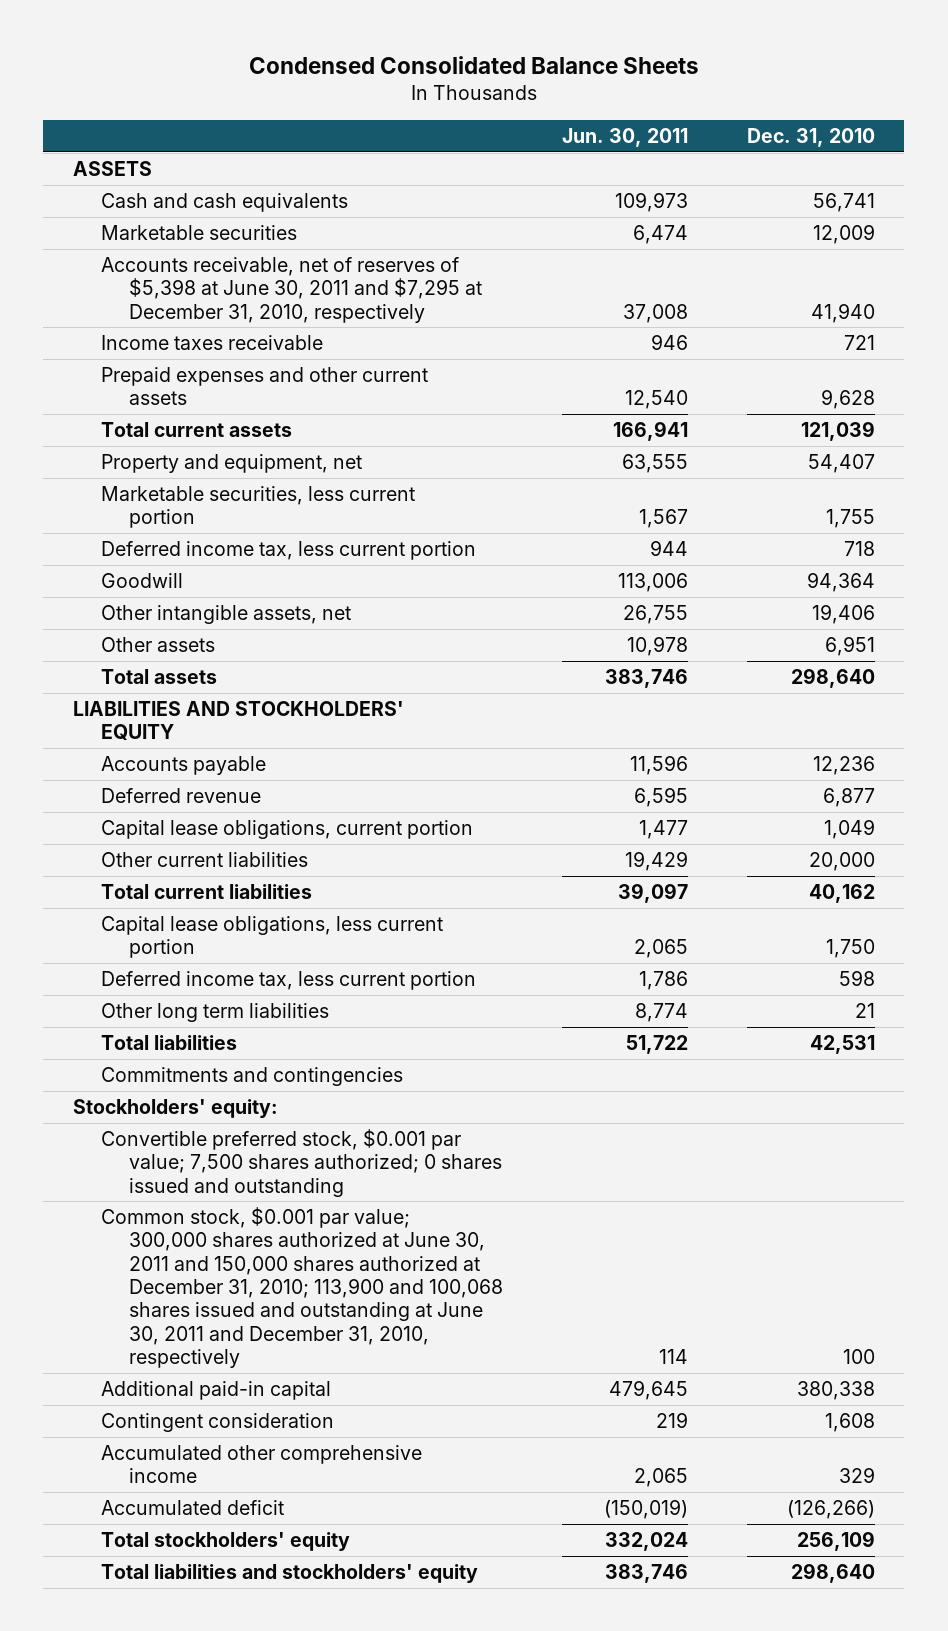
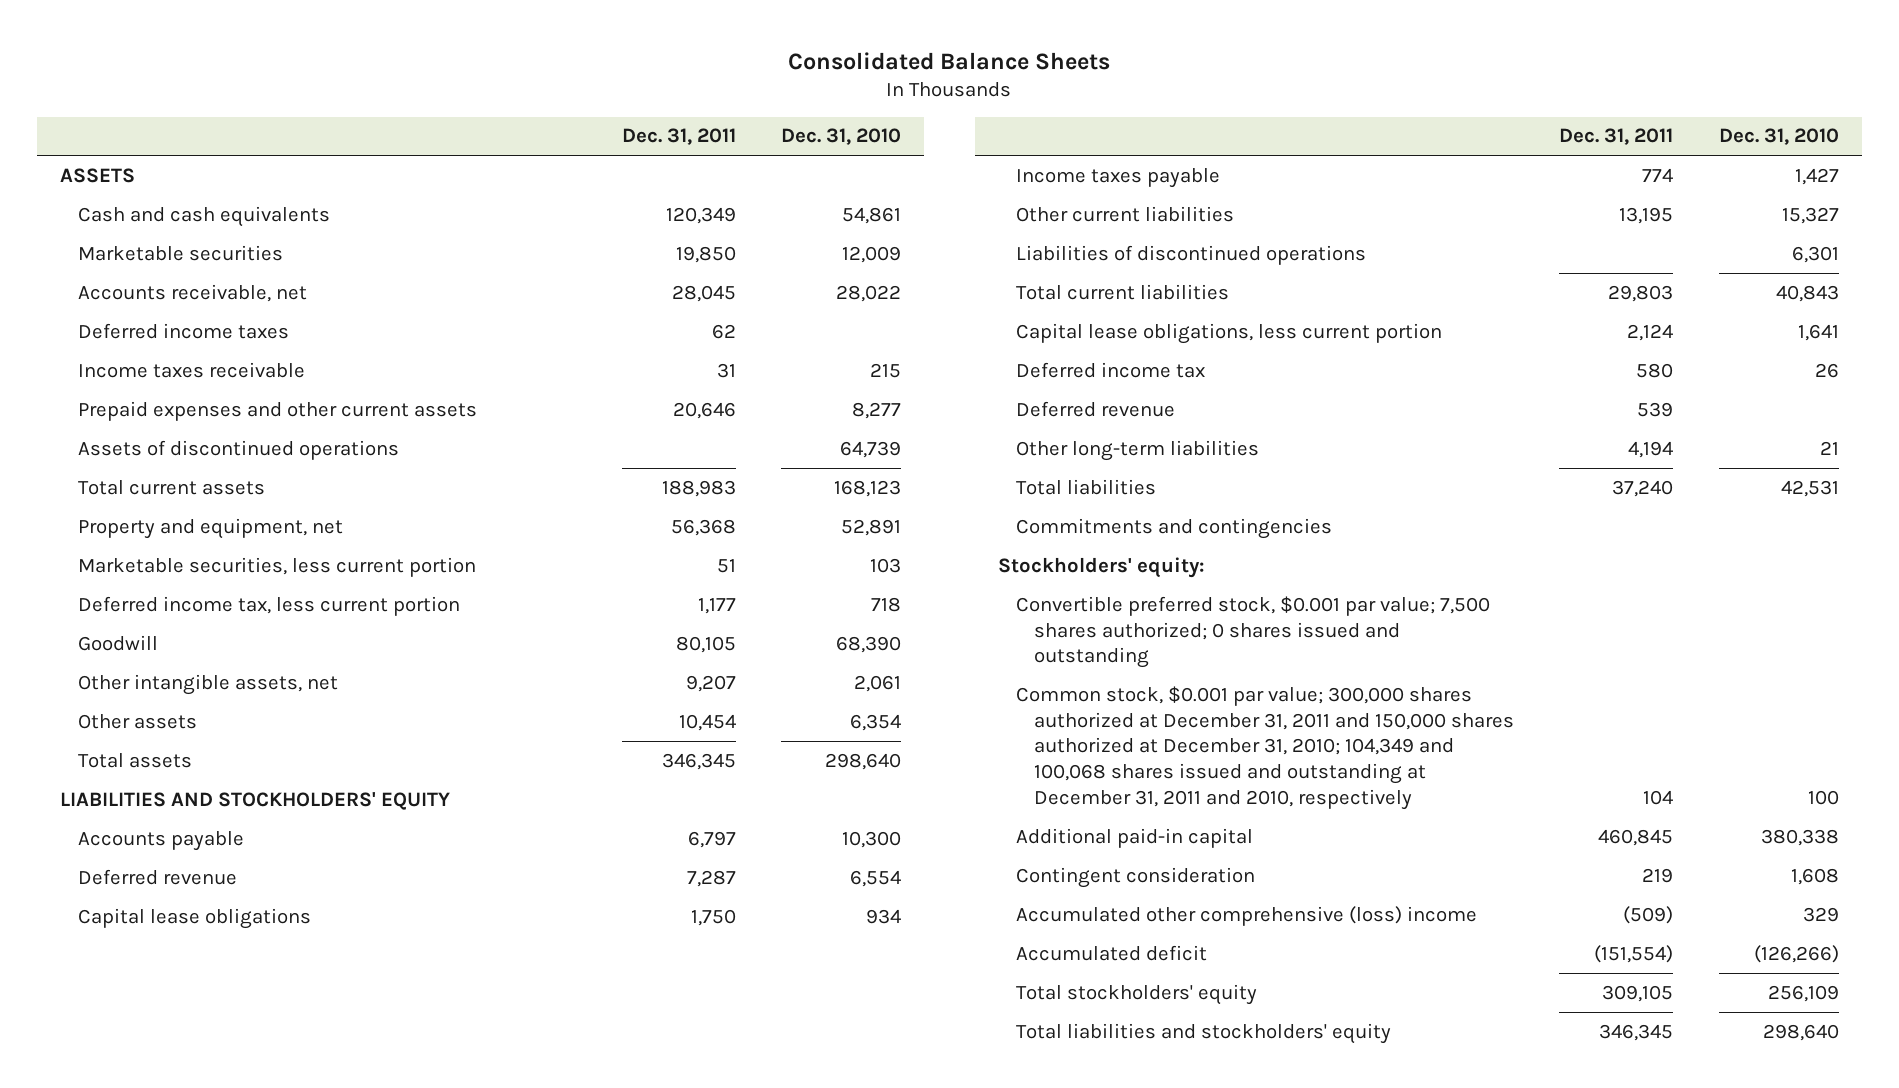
- Condensed Consolidated Balance Sheets
+ Consolidated Balance Sheets
- | Jun. 30, 2011 | Dec. 31, 2010
+ | Dec. 31, 2011 | Dec. 31, 2010
- Cash and cash equivalents | 109,973 | 56,741
+ Cash and cash equivalents | 120,349 | 54,861
- Accounts receivable, net of reserves of $5,398 at June 30, 2011 and $7,295 at December 31, 2010, respectively | 37,008 | 41,940
- Income taxes receivable | 946 | 721
- Prepaid expenses and other current assets | 12,540 | 9,628
- Total current assets | 166,941 | 121,039
- Property and equipment, net | 63,555 | 54,407
- Marketable securities, less current portion | 1,567 | 1,755
+ Accounts receivable, net | 28,045 | 28,022
+ Deferred income taxes | 62 |
+ Income taxes receivable | 31 | 215
+ Prepaid expenses and other current assets | 20,646 | 8,277
+ Assets of discontinued operations | | 64,739
+ Total current assets | 188,983 | 168,123
+ Property and equipment, net | 56,368 | 52,891
+ Marketable securities, less current portion | 51 | 103
- Goodwill | 113,006 | 94,364
- Other intangible assets, net | 26,755 | 19,406
- Other assets | 10,978 | 6,951
+ Goodwill | 80,105 | 68,390
+ Other intangible assets, net | 9,207 | 2,061
+ Other assets | 10,454 | 6,354
- Accounts payable | 11,596 | 12,236
- Deferred revenue | 6,595 | 6,877
- Capital lease obligations, current portion | 1,477 | 1,049
- Other current liabilities | 19,429 | 20,000
- Total current liabilities | 39,097 | 40,162
- Capital lease obligations, less current portion | 2,065 | 1,750
- Deferred income tax, less current portion | 1,786 | 598
- Other long term liabilities | 8,774 | 21
+ Accounts payable | 6,797 | 10,300
+ Deferred revenue | 7,287 | 6,554
+ Capital lease obligations | 1,750 | 934
+ Income taxes payable | 774 | 1,427
+ Other current liabilities | 13,195 | 15,327
+ Liabilities of discontinued operations | | 6,301
+ Total current liabilities | 29,803 | 40,843
+ Capital lease obligations, less current portion | 2,124 | 1,641
+ Deferred income tax | 580 | 26
+ Deferred revenue | 539 |
+ Other long-term liabilities | 4,194 | 21
- Common stock, $0.001 par value; 300,000 shares authorized at June 30, 2011 and 150,000 shares authorized at December 31, 2010; 113,900 and 100,068 shares issued and outstanding at June 30, 2011 and December 31, 2010, respectively | 114 | 100
+ Common stock, $0.001 par value; 300,000 shares authorized at December 31, 2011 and 150,000 shares authorized at December 31, 2010; 104,349 and 100,068 shares issued and outstanding at December 31, 2011 and 2010, respectively | 104 | 100
- Accumulated other comprehensive income | 2,065 | 329
+ Accumulated other comprehensive (loss) income | (509) | 329

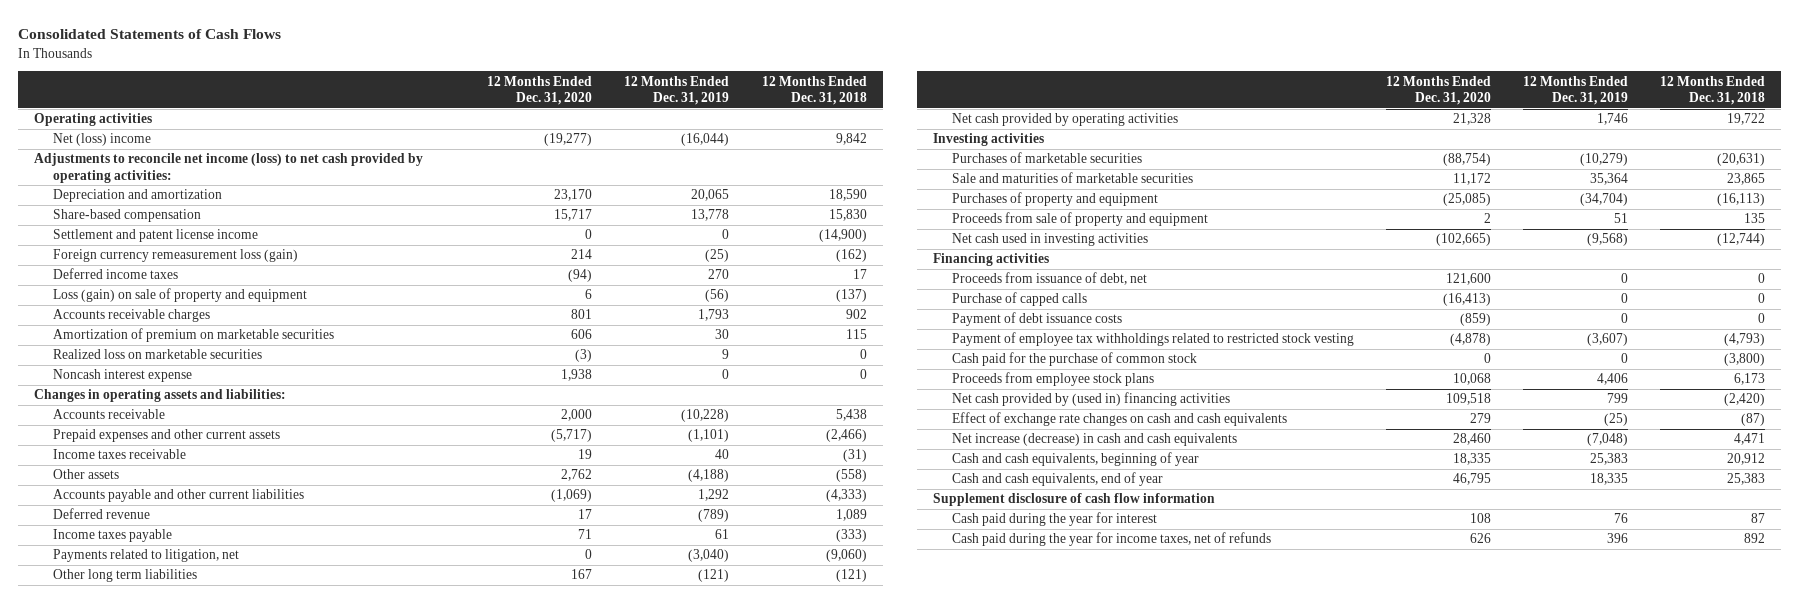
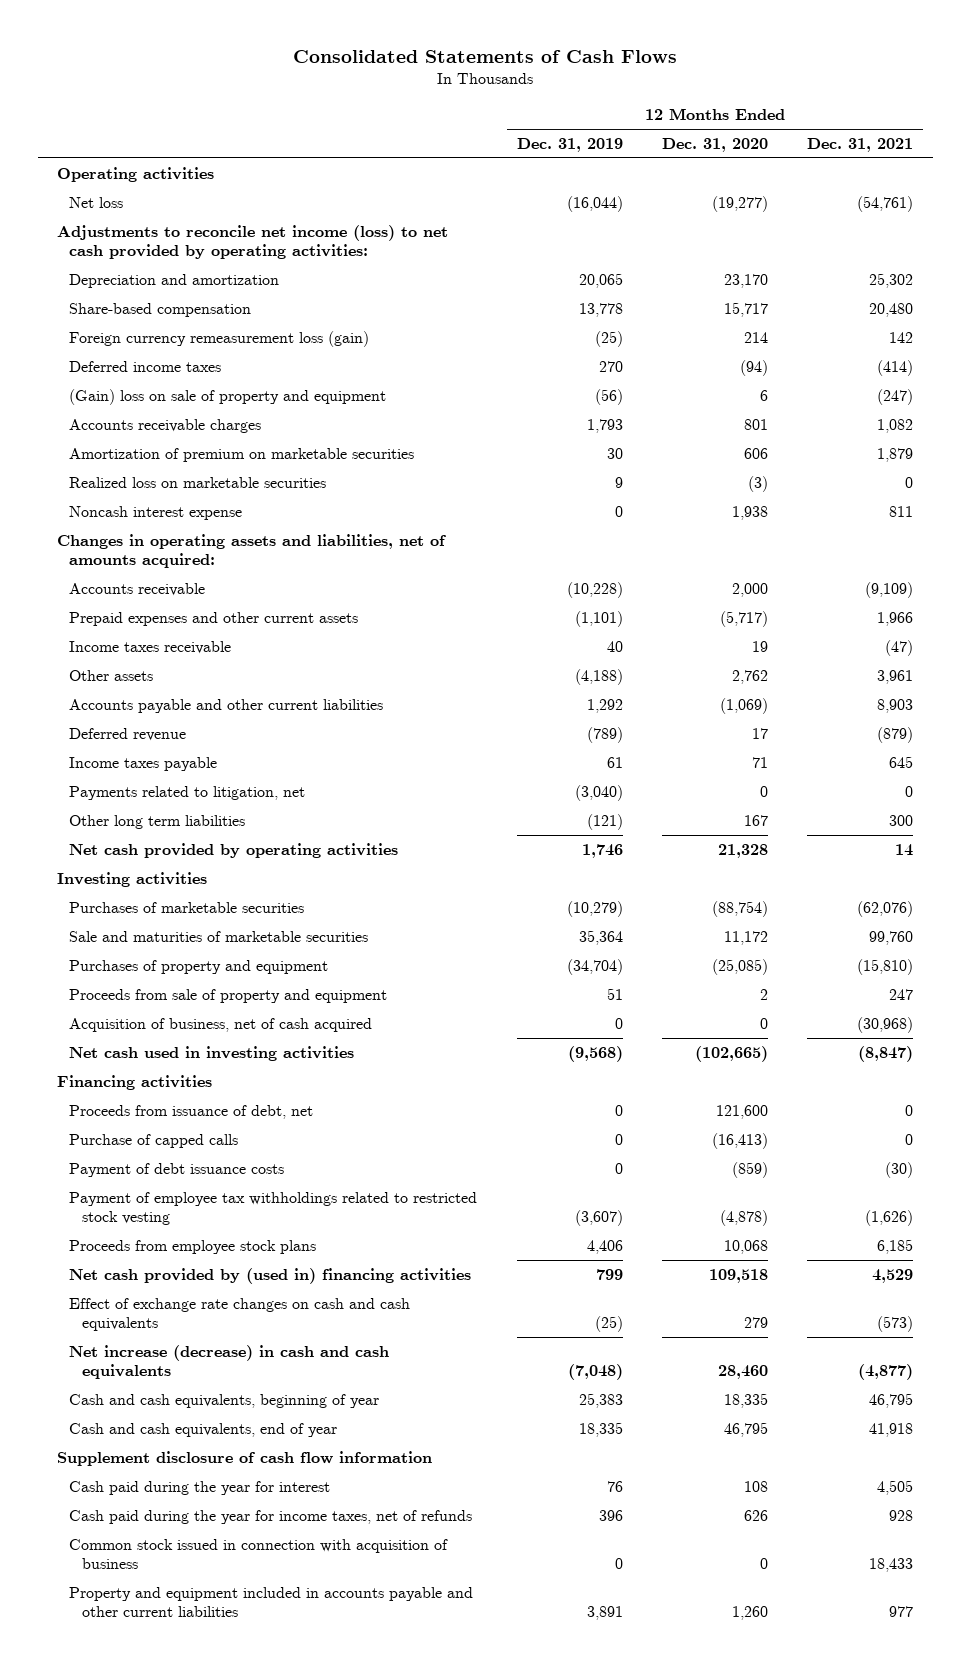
- | 12 Months Ended Dec. 31, 2020 | 12 Months Ended Dec. 31, 2019 | 12 Months Ended Dec. 31, 2018
+ | 12 Months Ended Dec. 31, 2019 | 12 Months Ended Dec. 31, 2020 | 12 Months Ended Dec. 31, 2021
- Net (loss) income | (19,277) | (16,044) | 9,842
+ Net loss | (16,044) | (19,277) | (54,761)
- Settlement and patent license income | 0 | 0 | (14,900)
- Loss (gain) on sale of property and equipment | 6 | (56) | (137)
+ (Gain) loss on sale of property and equipment | (56) | 6 | (247)
- Changes in operating assets and liabilities:
+ Changes in operating assets and liabilities, net of amounts acquired:
+ Acquisition of business, net of cash acquired | 0 | 0 | (30,968)
- Cash paid for the purchase of common stock | 0 | 0 | (3,800)
+ Common stock issued in connection with acquisition of business | 0 | 0 | 18,433
+ Property and equipment included in accounts payable and other current liabilities | 3,891 | 1,260 | 977

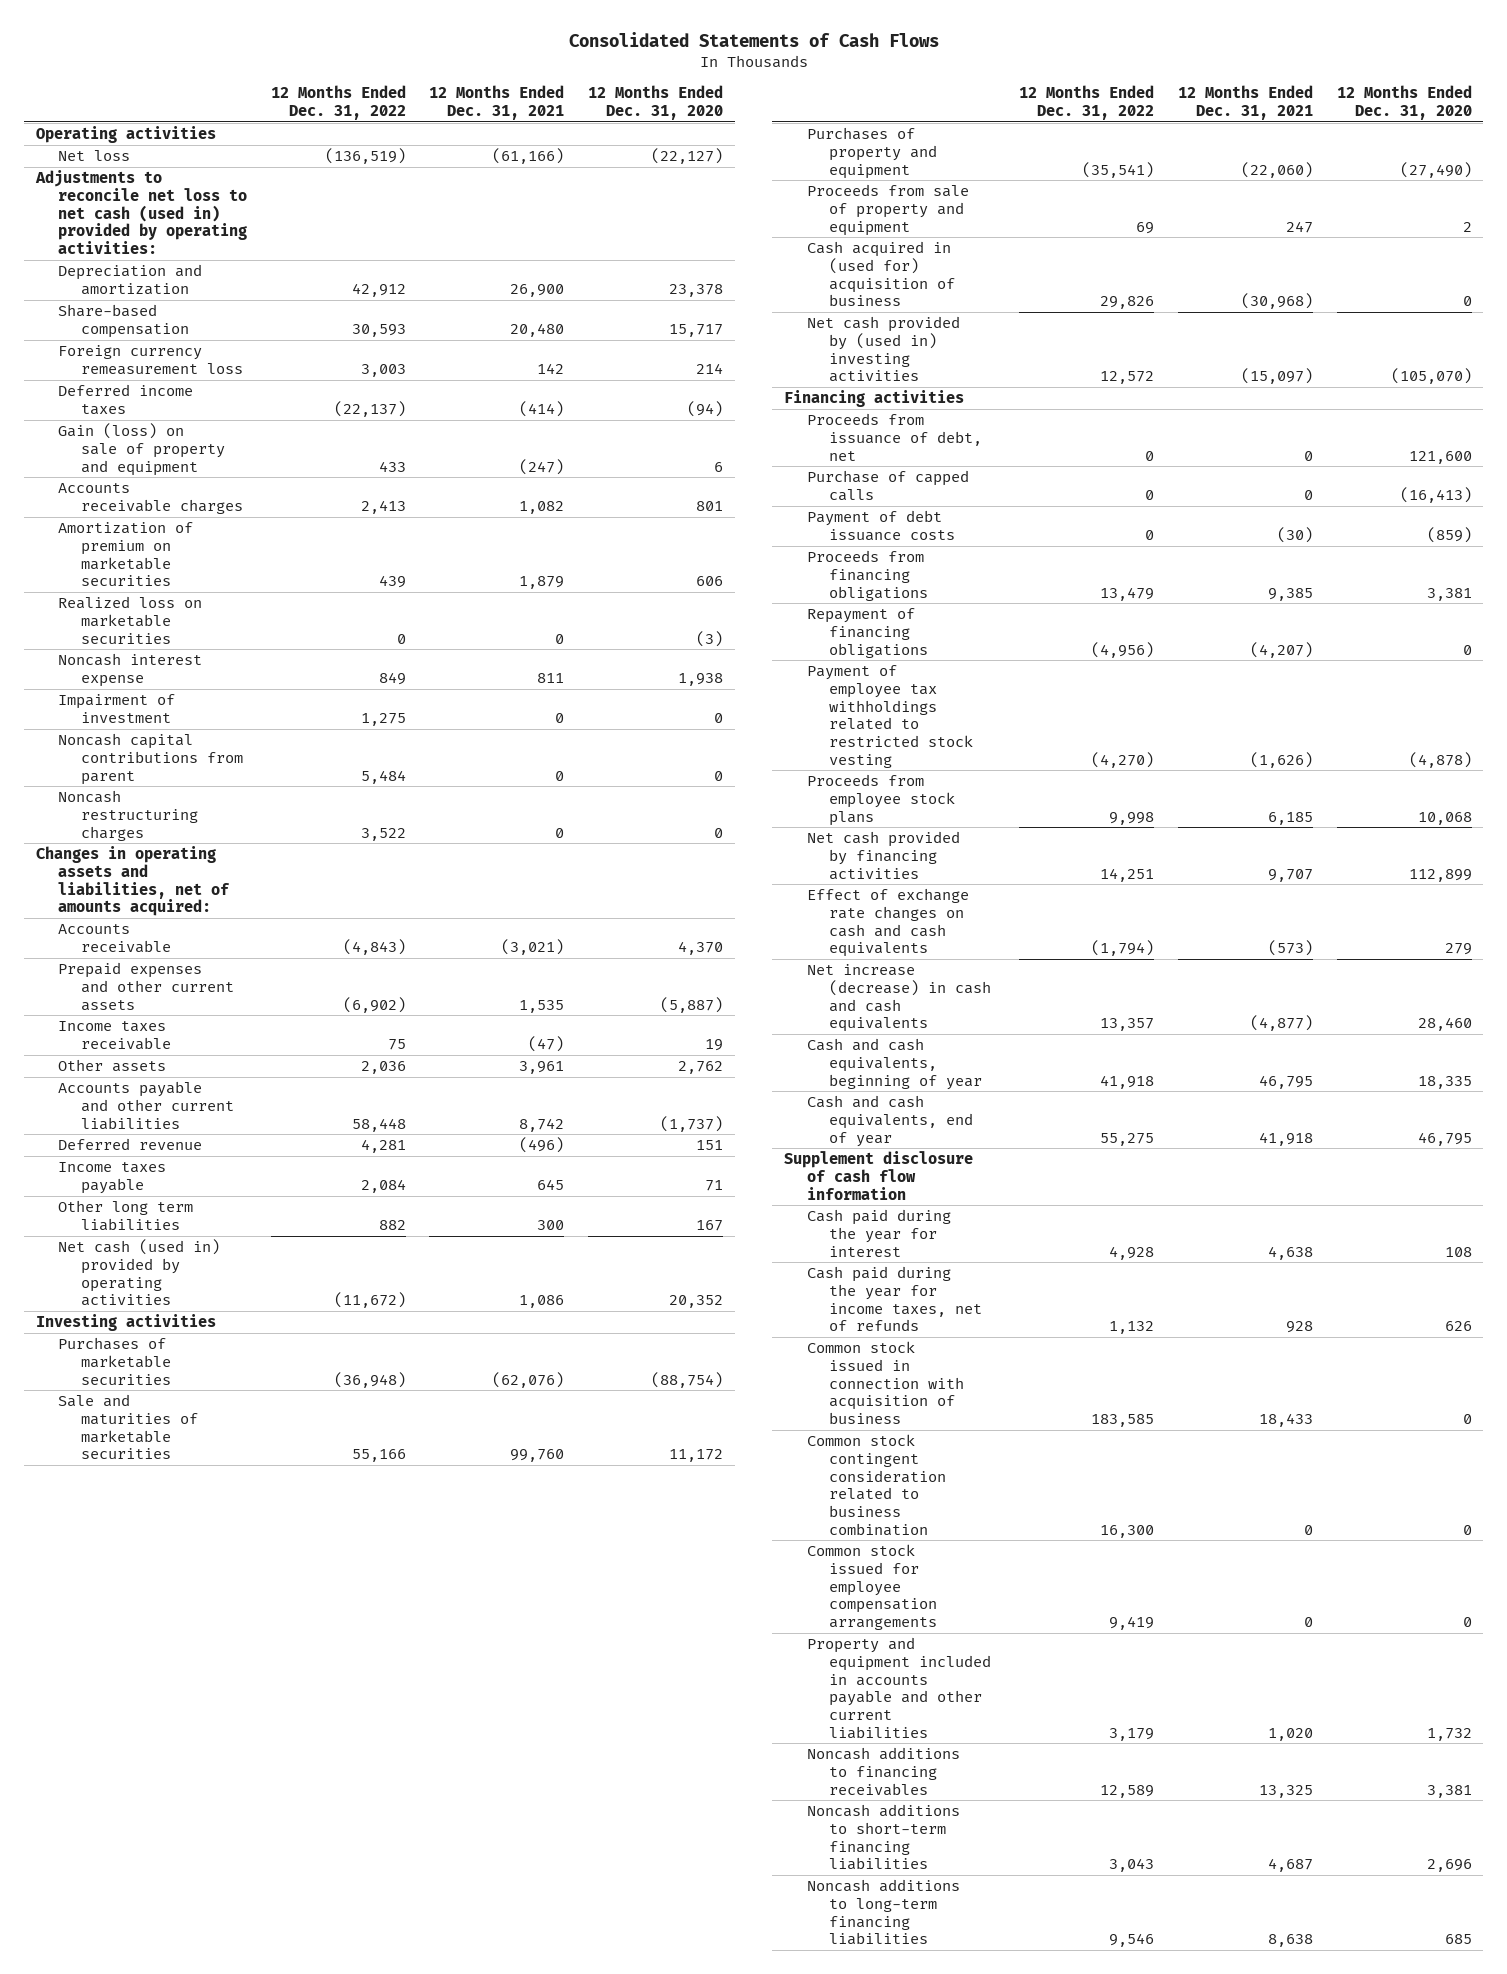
- | 12 Months Ended Dec. 31, 2019 | 12 Months Ended Dec. 31, 2020 | 12 Months Ended Dec. 31, 2021
+ | 12 Months Ended Dec. 31, 2022 | 12 Months Ended Dec. 31, 2021 | 12 Months Ended Dec. 31, 2020
- Net loss | (16,044) | (19,277) | (54,761)
- Adjustments to reconcile net income (loss) to net cash provided by operating activities:
- Depreciation and amortization | 20,065 | 23,170 | 25,302
+ Net loss | (136,519) | (61,166) | (22,127)
+ Adjustments to reconcile net loss to net cash (used in) provided by operating activities:
+ Depreciation and amortization | 42,912 | 26,900 | 23,378
- Foreign currency remeasurement loss (gain) | (25) | 214 | 142
+ Foreign currency remeasurement loss | 3,003 | 142 | 214
- (Gain) loss on sale of property and equipment | (56) | 6 | (247)
+ Gain (loss) on sale of property and equipment | 433 | (247) | 6
+ Impairment of investment | 1,275 | 0 | 0
+ Noncash capital contributions from parent | 5,484 | 0 | 0
+ Noncash restructuring charges | 3,522 | 0 | 0
- Accounts receivable | (10,228) | 2,000 | (9,109)
- Prepaid expenses and other current assets | (1,101) | (5,717) | 1,966
+ Accounts receivable | (4,843) | (3,021) | 4,370
+ Prepaid expenses and other current assets | (6,902) | 1,535 | (5,887)
- Accounts payable and other current liabilities | 1,292 | (1,069) | 8,903
- Deferred revenue | (789) | 17 | (879)
+ Accounts payable and other current liabilities | 58,448 | 8,742 | (1,737)
+ Deferred revenue | 4,281 | (496) | 151
- Payments related to litigation, net | (3,040) | 0 | 0
- Net cash provided by operating activities | 1,746 | 21,328 | 14
+ Net cash (used in) provided by operating activities | (11,672) | 1,086 | 20,352
- Purchases of property and equipment | (34,704) | (25,085) | (15,810)
+ Purchases of property and equipment | (35,541) | (22,060) | (27,490)
- Acquisition of business, net of cash acquired | 0 | 0 | (30,968)
- Net cash used in investing activities | (9,568) | (102,665) | (8,847)
+ Cash acquired in (used for) acquisition of business | 29,826 | (30,968) | 0
+ Net cash provided by (used in) investing activities | 12,572 | (15,097) | (105,070)
+ Proceeds from financing obligations | 13,479 | 9,385 | 3,381
+ Repayment of financing obligations | (4,956) | (4,207) | 0
- Net cash provided by (used in) financing activities | 799 | 109,518 | 4,529
+ Net cash provided by financing activities | 14,251 | 9,707 | 112,899
- Cash paid during the year for interest | 76 | 108 | 4,505
+ Cash paid during the year for interest | 4,928 | 4,638 | 108
- Property and equipment included in accounts payable and other current liabilities | 3,891 | 1,260 | 977
+ Common stock contingent consideration related to business combination | 16,300 | 0 | 0
+ Common stock issued for employee compensation arrangements | 9,419 | 0 | 0
+ Property and equipment included in accounts payable and other current liabilities | 3,179 | 1,020 | 1,732
+ Noncash additions to financing receivables | 12,589 | 13,325 | 3,381
+ Noncash additions to short-term financing liabilities | 3,043 | 4,687 | 2,696
+ Noncash additions to long-term financing liabilities | 9,546 | 8,638 | 685

